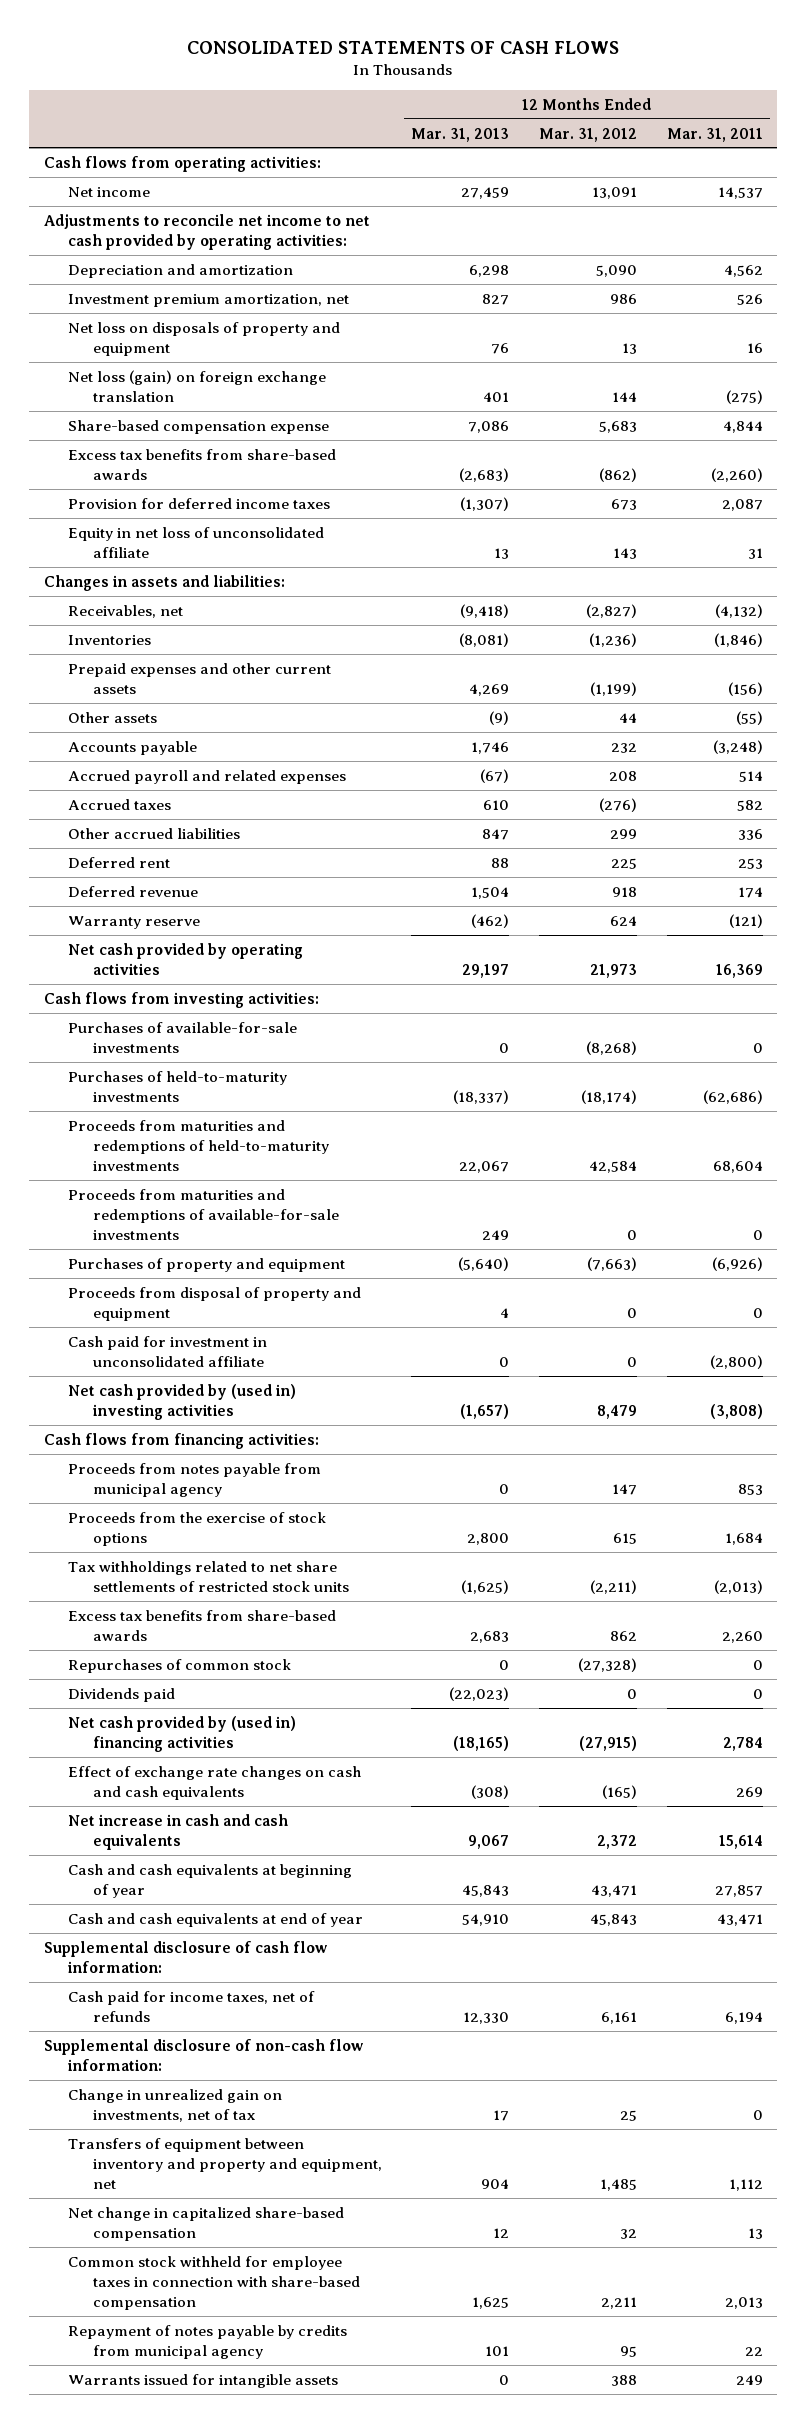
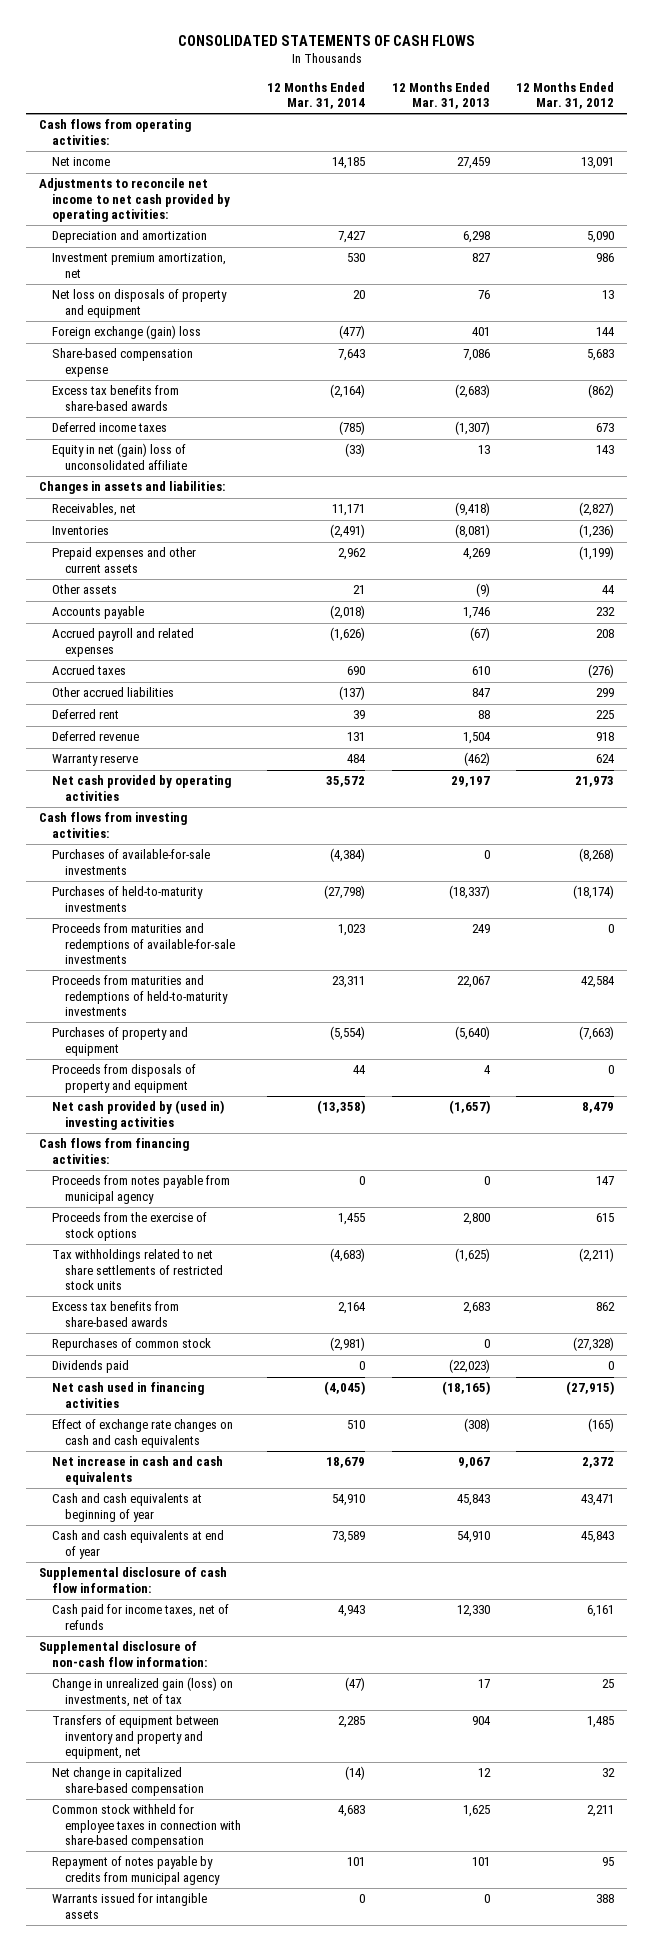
- | 12 Months Ended Mar. 31, 2013 | 12 Months Ended Mar. 31, 2012 | 12 Months Ended Mar. 31, 2011
+ | 12 Months Ended Mar. 31, 2014 | 12 Months Ended Mar. 31, 2013 | 12 Months Ended Mar. 31, 2012
- Net loss (gain) on foreign exchange translation | 401 | 144 | (275)
+ Foreign exchange (gain) loss | (477) | 401 | 144
- Provision for deferred income taxes | (1,307) | 673 | 2,087
- Equity in net loss of unconsolidated affiliate | 13 | 143 | 31
+ Deferred income taxes | (785) | (1,307) | 673
+ Equity in net (gain) loss of unconsolidated affiliate | (33) | 13 | 143
moved down: Proceeds from maturities and redemptions of held-to-maturity investments | 23,311 | 22,067 | 42,584
- Proceeds from disposal of property and equipment | 4 | 0 | 0
- Cash paid for investment in unconsolidated affiliate | 0 | 0 | (2,800)
+ Proceeds from disposals of property and equipment | 44 | 4 | 0
- Net cash provided by (used in) financing activities | (18,165) | (27,915) | 2,784
+ Net cash used in financing activities | (4,045) | (18,165) | (27,915)
- Change in unrealized gain on investments, net of tax | 17 | 25 | 0
+ Change in unrealized gain (loss) on investments, net of tax | (47) | 17 | 25

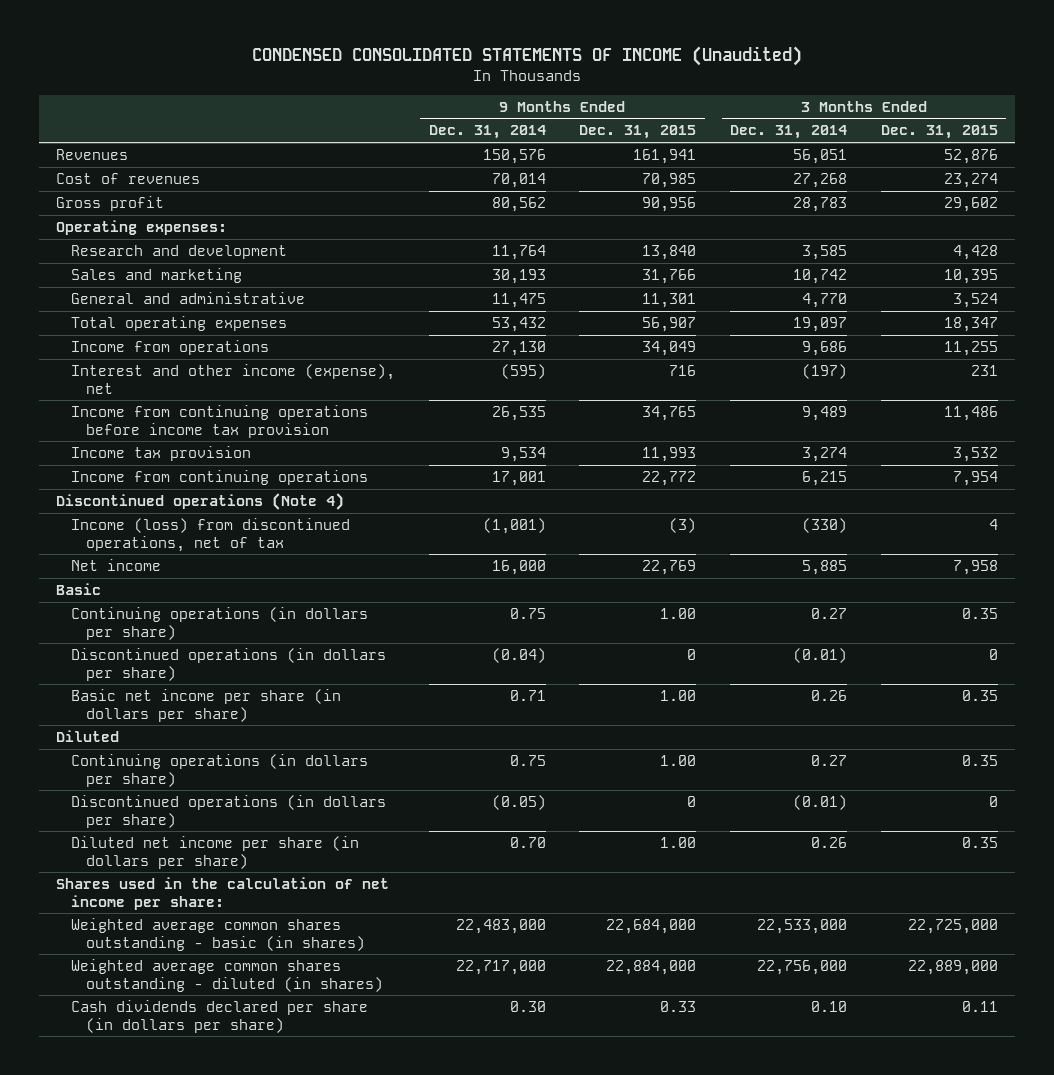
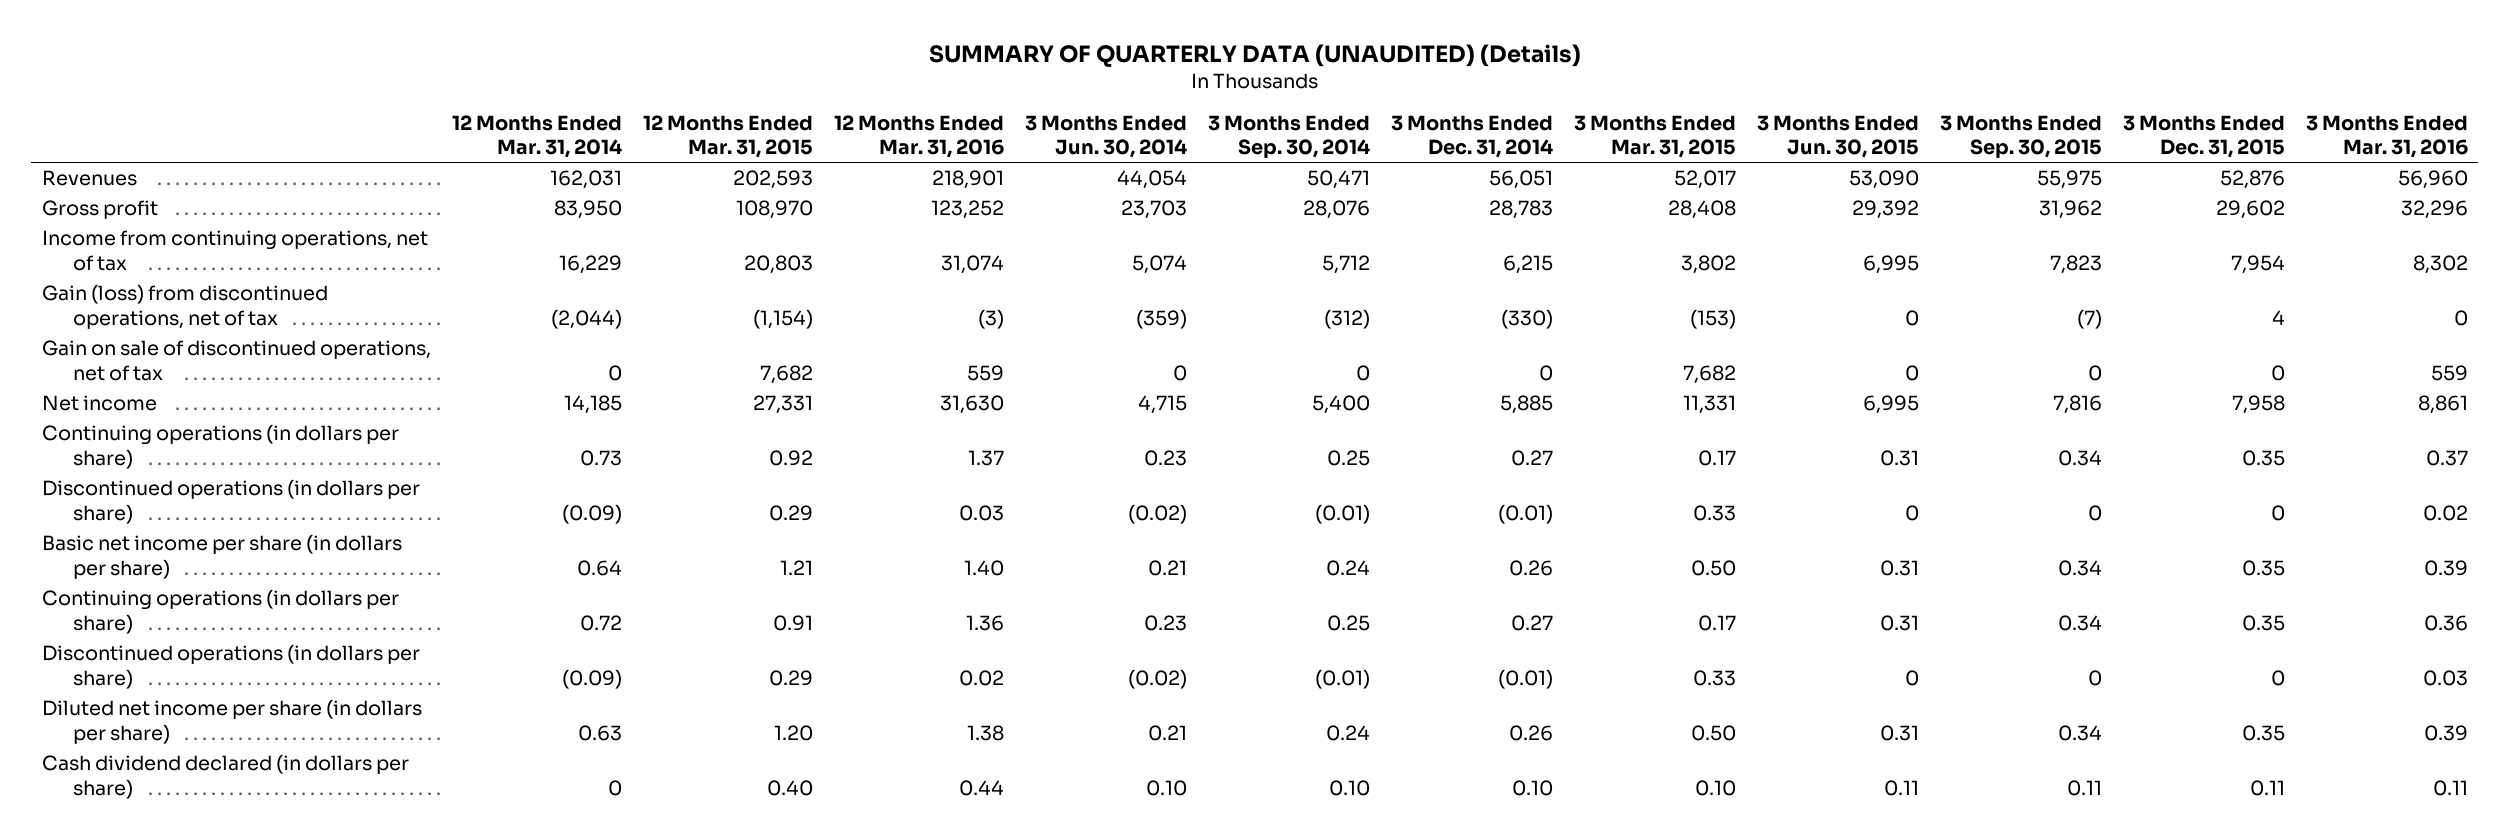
- CONDENSED CONSOLIDATED STATEMENTS OF INCOME (Unaudited)
+ SUMMARY OF QUARTERLY DATA (UNAUDITED) (Details)
- | 9 Months Ended Dec. 31, 2014 | 9 Months Ended Dec. 31, 2015 | 3 Months Ended Dec. 31, 2014 | 3 Months Ended Dec. 31, 2015
+ | 12 Months Ended Mar. 31, 2014 | 12 Months Ended Mar. 31, 2015 | 12 Months Ended Mar. 31, 2016 | 3 Months Ended Jun. 30, 2014 | 3 Months Ended Sep. 30, 2014 | 3 Months Ended Dec. 31, 2014 | 3 Months Ended Mar. 31, 2015 | 3 Months Ended Jun. 30, 2015 | 3 Months Ended Sep. 30, 2015 | 3 Months Ended Dec. 31, 2015 | 3 Months Ended Mar. 31, 2016
- Cost of revenues | 70,014 | 70,985 | 27,268 | 23,274
- Operating expenses:
- Research and development | 11,764 | 13,840 | 3,585 | 4,428
- Sales and marketing | 30,193 | 31,766 | 10,742 | 10,395
- General and administrative | 11,475 | 11,301 | 4,770 | 3,524
- Total operating expenses | 53,432 | 56,907 | 19,097 | 18,347
- Income from operations | 27,130 | 34,049 | 9,686 | 11,255
- Interest and other income (expense), net | (595) | 716 | (197) | 231
- Income from continuing operations before income tax provision | 26,535 | 34,765 | 9,489 | 11,486
- Income tax provision | 9,534 | 11,993 | 3,274 | 3,532
- Income from continuing operations | 17,001 | 22,772 | 6,215 | 7,954
- Discontinued operations (Note 4)
- Income (loss) from discontinued operations, net of tax | (1,001) | (3) | (330) | 4
+ Income from continuing operations, net of tax | 16,229 | 20,803 | 31,074 | 5,074 | 5,712 | 6,215 | 3,802 | 6,995 | 7,823 | 7,954 | 8,302
+ Gain (loss) from discontinued operations, net of tax | (2,044) | (1,154) | (3) | (359) | (312) | (330) | (153) | 0 | (7) | 4 | 0
+ Gain on sale of discontinued operations, net of tax | 0 | 7,682 | 559 | 0 | 0 | 0 | 7,682 | 0 | 0 | 0 | 559
- Basic
- Diluted
- Shares used in the calculation of net income per share:
- Weighted average common shares outstanding - basic (in shares) | 22,483,000 | 22,684,000 | 22,533,000 | 22,725,000
- Weighted average common shares outstanding - diluted (in shares) | 22,717,000 | 22,884,000 | 22,756,000 | 22,889,000
- Cash dividends declared per share (in dollars per share) | 0.30 | 0.33 | 0.10 | 0.11
+ Cash dividend declared (in dollars per share) | 0 | 0.40 | 0.44 | 0.10 | 0.10 | 0.10 | 0.10 | 0.11 | 0.11 | 0.11 | 0.11

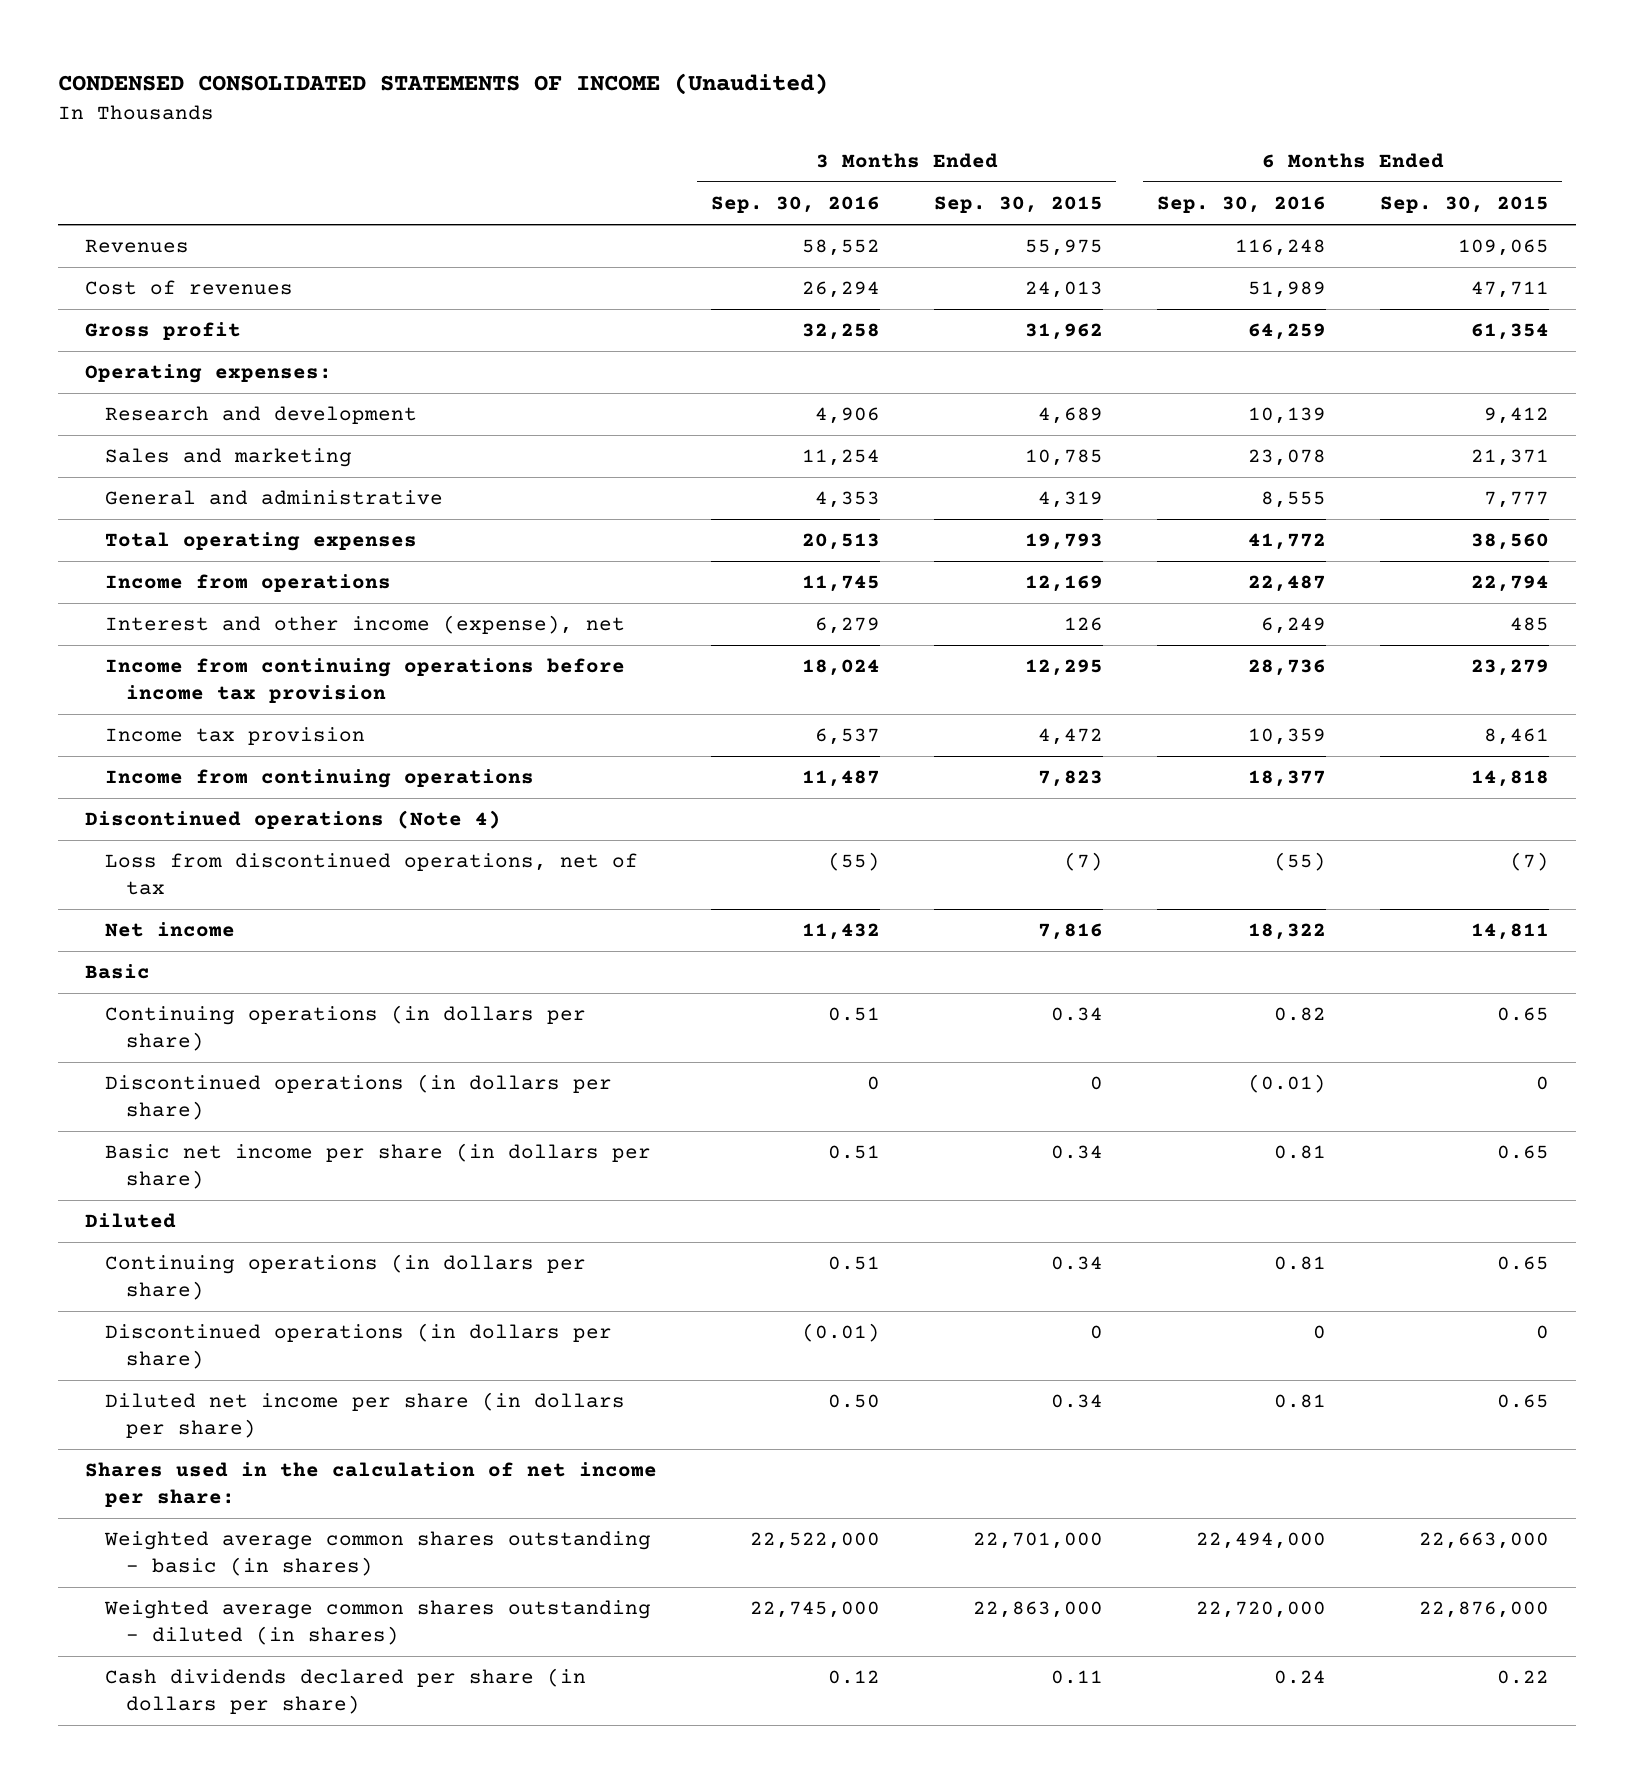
- SUMMARY OF QUARTERLY DATA (UNAUDITED) (Details)
+ CONDENSED CONSOLIDATED STATEMENTS OF INCOME (Unaudited)
- | 12 Months Ended Mar. 31, 2014 | 12 Months Ended Mar. 31, 2015 | 12 Months Ended Mar. 31, 2016 | 3 Months Ended Jun. 30, 2014 | 3 Months Ended Sep. 30, 2014 | 3 Months Ended Dec. 31, 2014 | 3 Months Ended Mar. 31, 2015 | 3 Months Ended Jun. 30, 2015 | 3 Months Ended Sep. 30, 2015 | 3 Months Ended Dec. 31, 2015 | 3 Months Ended Mar. 31, 2016
+ | 3 Months Ended Sep. 30, 2016 | 3 Months Ended Sep. 30, 2015 | 6 Months Ended Sep. 30, 2016 | 6 Months Ended Sep. 30, 2015
+ Cost of revenues | 26,294 | 24,013 | 51,989 | 47,711
- Income from continuing operations, net of tax | 16,229 | 20,803 | 31,074 | 5,074 | 5,712 | 6,215 | 3,802 | 6,995 | 7,823 | 7,954 | 8,302
- Gain (loss) from discontinued operations, net of tax | (2,044) | (1,154) | (3) | (359) | (312) | (330) | (153) | 0 | (7) | 4 | 0
- Gain on sale of discontinued operations, net of tax | 0 | 7,682 | 559 | 0 | 0 | 0 | 7,682 | 0 | 0 | 0 | 559
+ Operating expenses:
+ Research and development | 4,906 | 4,689 | 10,139 | 9,412
+ Sales and marketing | 11,254 | 10,785 | 23,078 | 21,371
+ General and administrative | 4,353 | 4,319 | 8,555 | 7,777
+ Total operating expenses | 20,513 | 19,793 | 41,772 | 38,560
+ Income from operations | 11,745 | 12,169 | 22,487 | 22,794
+ Interest and other income (expense), net | 6,279 | 126 | 6,249 | 485
+ Income from continuing operations before income tax provision | 18,024 | 12,295 | 28,736 | 23,279
+ Income tax provision | 6,537 | 4,472 | 10,359 | 8,461
+ Income from continuing operations | 11,487 | 7,823 | 18,377 | 14,818
+ Discontinued operations (Note 4)
+ Loss from discontinued operations, net of tax | (55) | (7) | (55) | (7)
+ Basic
+ Diluted
- Cash dividend declared (in dollars per share) | 0 | 0.40 | 0.44 | 0.10 | 0.10 | 0.10 | 0.10 | 0.11 | 0.11 | 0.11 | 0.11
+ Shares used in the calculation of net income per share:
+ Weighted average common shares outstanding - basic (in shares) | 22,522,000 | 22,701,000 | 22,494,000 | 22,663,000
+ Weighted average common shares outstanding - diluted (in shares) | 22,745,000 | 22,863,000 | 22,720,000 | 22,876,000
+ Cash dividends declared per share (in dollars per share) | 0.12 | 0.11 | 0.24 | 0.22

